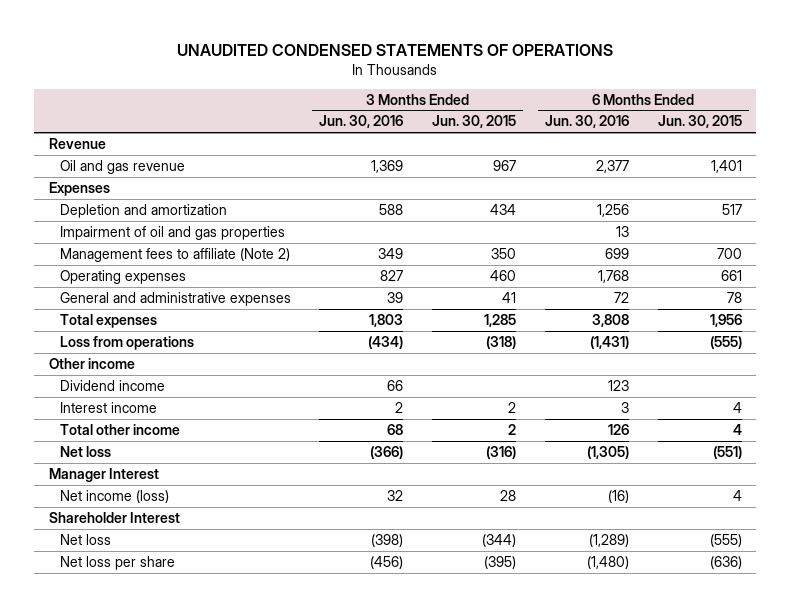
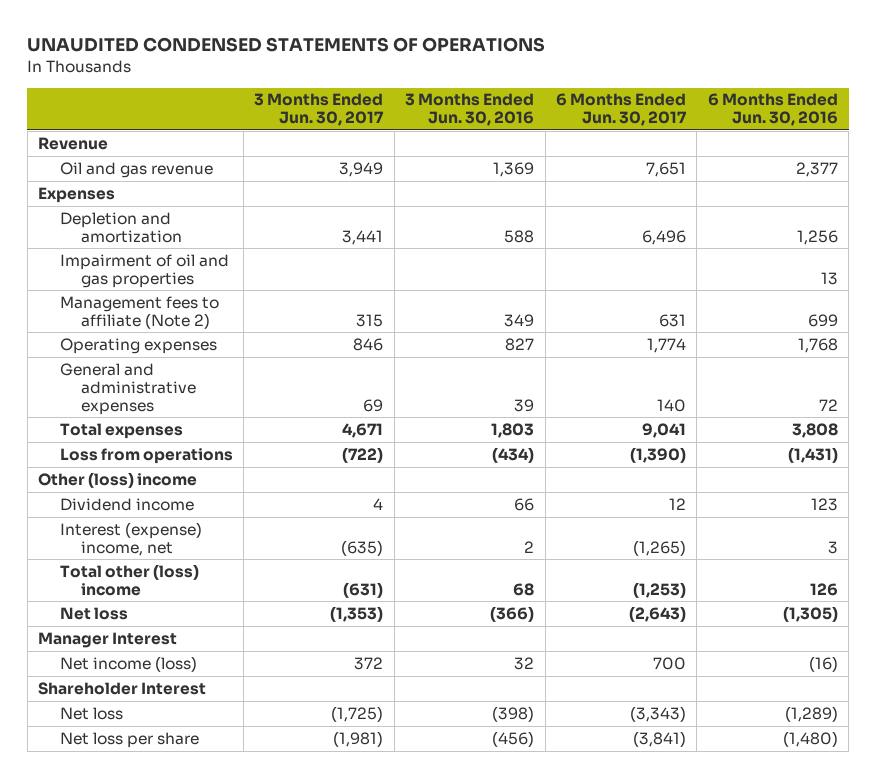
- | 3 Months Ended Jun. 30, 2016 | 3 Months Ended Jun. 30, 2015 | 6 Months Ended Jun. 30, 2016 | 6 Months Ended Jun. 30, 2015
+ | 3 Months Ended Jun. 30, 2017 | 3 Months Ended Jun. 30, 2016 | 6 Months Ended Jun. 30, 2017 | 6 Months Ended Jun. 30, 2016
- Other income
+ Other (loss) income
- Interest income | 2 | 2 | 3 | 4
- Total other income | 68 | 2 | 126 | 4
+ Interest (expense) income, net | (635) | 2 | (1,265) | 3
+ Total other (loss) income | (631) | 68 | (1,253) | 126

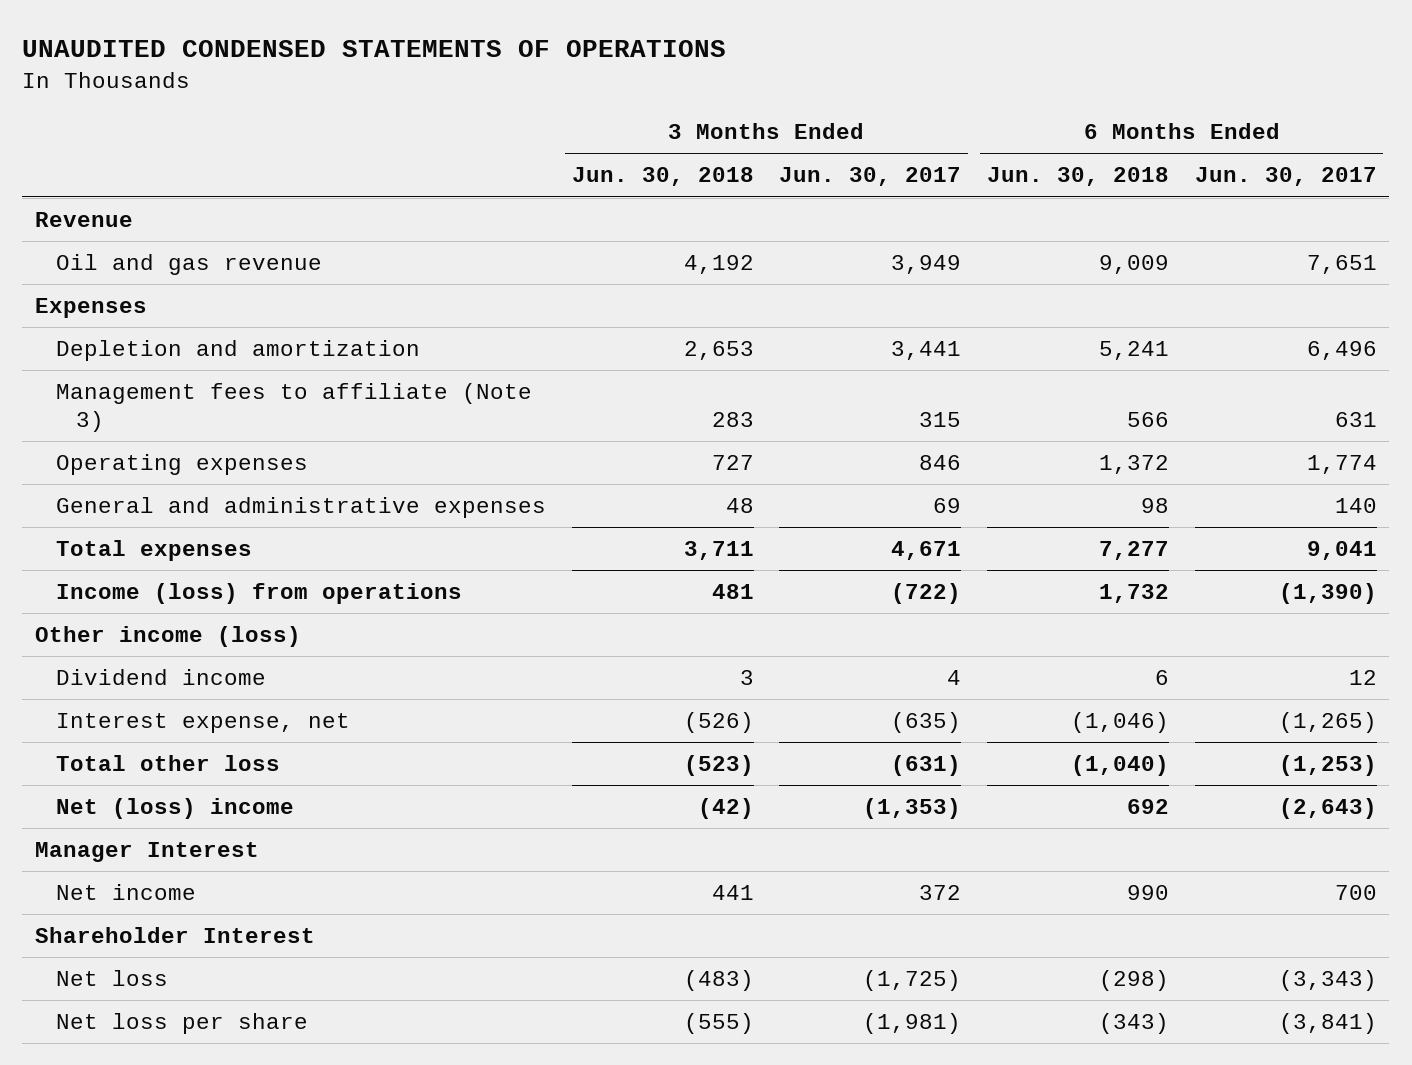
- | 3 Months Ended Jun. 30, 2017 | 3 Months Ended Jun. 30, 2016 | 6 Months Ended Jun. 30, 2017 | 6 Months Ended Jun. 30, 2016
+ | 3 Months Ended Jun. 30, 2018 | 3 Months Ended Jun. 30, 2017 | 6 Months Ended Jun. 30, 2018 | 6 Months Ended Jun. 30, 2017
- Impairment of oil and gas properties | | | | 13
- Management fees to affiliate (Note 2) | 315 | 349 | 631 | 699
+ Management fees to affiliate (Note 3) | 283 | 315 | 566 | 631
- Loss from operations | (722) | (434) | (1,390) | (1,431)
- Other (loss) income
+ Income (loss) from operations | 481 | (722) | 1,732 | (1,390)
+ Other income (loss)
- Interest (expense) income, net | (635) | 2 | (1,265) | 3
- Total other (loss) income | (631) | 68 | (1,253) | 126
- Net loss | (1,353) | (366) | (2,643) | (1,305)
+ Interest expense, net | (526) | (635) | (1,046) | (1,265)
+ Total other loss | (523) | (631) | (1,040) | (1,253)
+ Net (loss) income | (42) | (1,353) | 692 | (2,643)
- Net income (loss) | 372 | 32 | 700 | (16)
+ Net income | 441 | 372 | 990 | 700

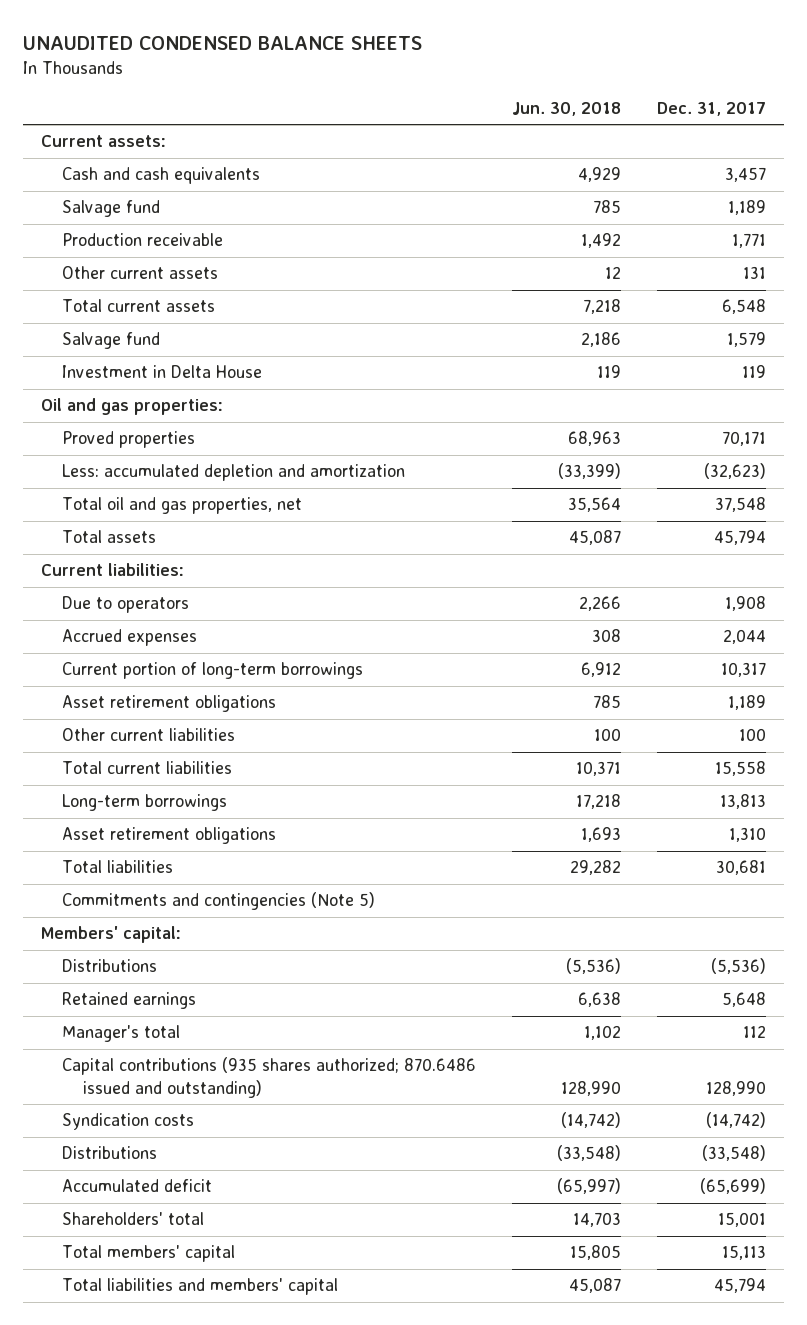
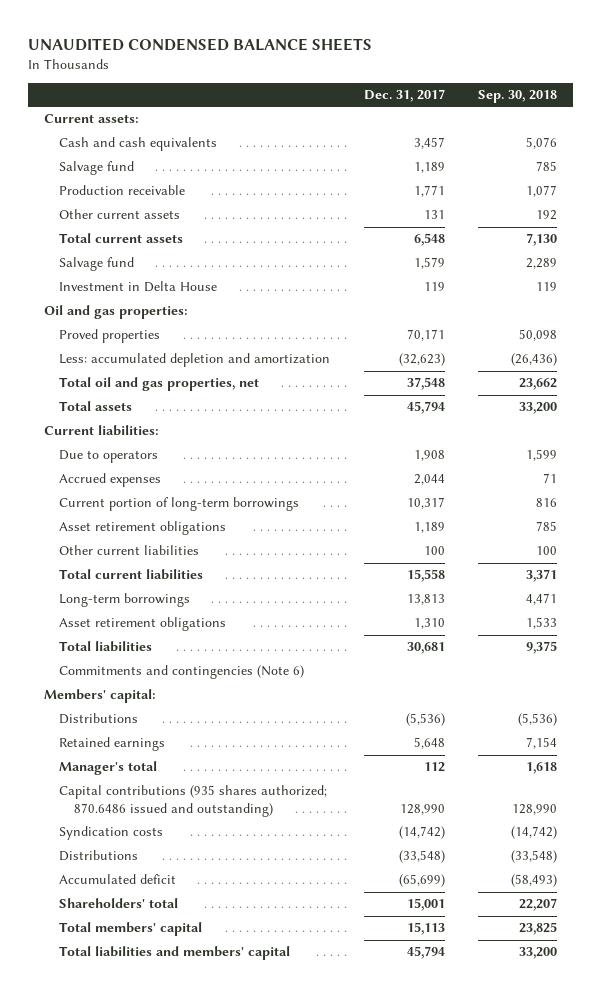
- | Jun. 30, 2018 | Dec. 31, 2017
+ | Dec. 31, 2017 | Sep. 30, 2018
- Commitments and contingencies (Note 5)
+ Commitments and contingencies (Note 6)

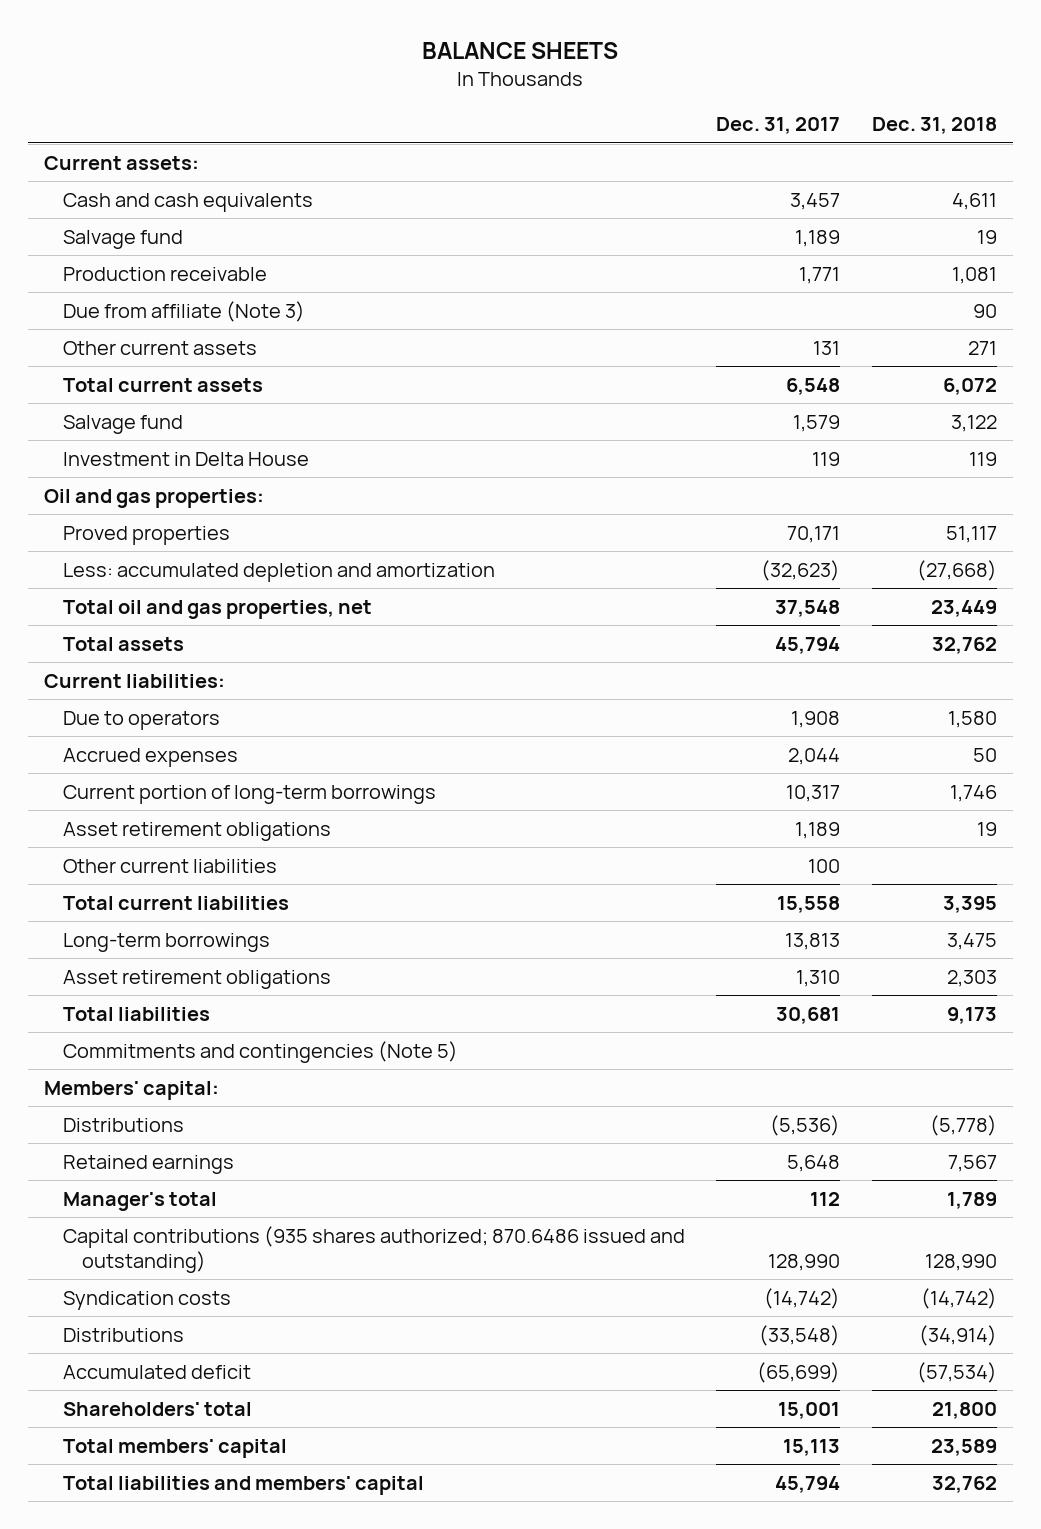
- UNAUDITED CONDENSED BALANCE SHEETS
+ BALANCE SHEETS
- | Dec. 31, 2017 | Sep. 30, 2018
+ | Dec. 31, 2017 | Dec. 31, 2018
+ Due from affiliate (Note 3) | | 90
- Commitments and contingencies (Note 6)
+ Commitments and contingencies (Note 5)

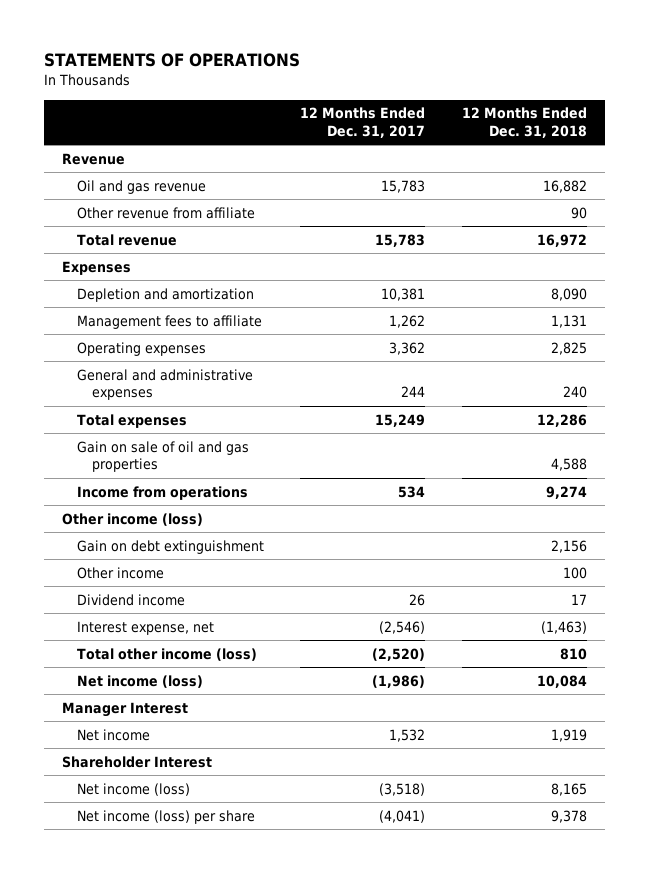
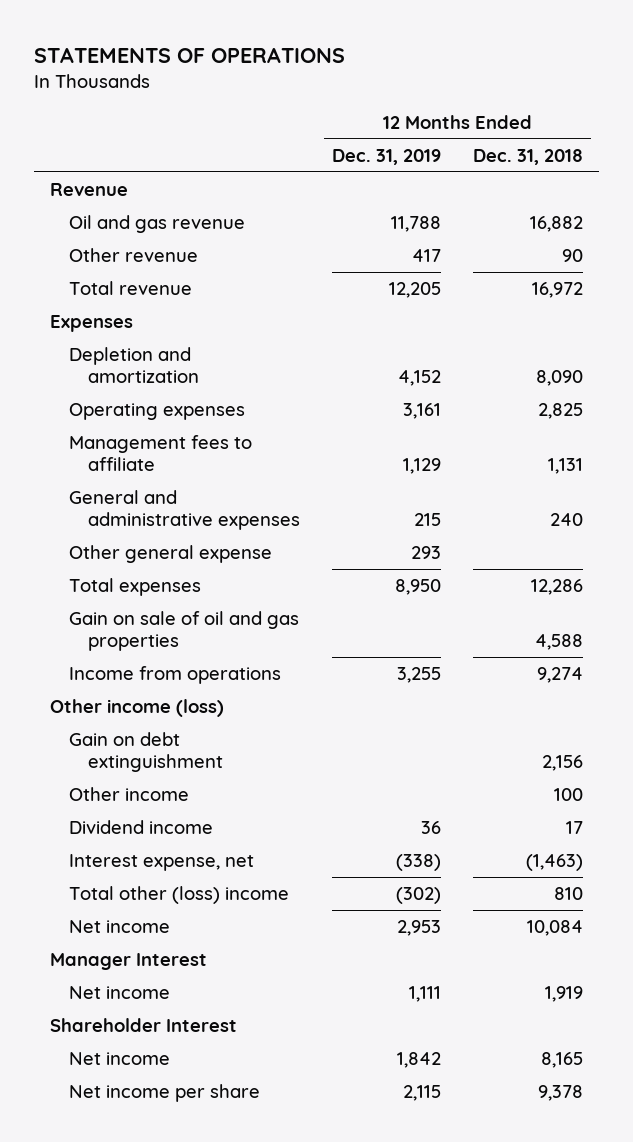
- | 12 Months Ended Dec. 31, 2017 | 12 Months Ended Dec. 31, 2018
+ | 12 Months Ended Dec. 31, 2019 | 12 Months Ended Dec. 31, 2018
- Other revenue from affiliate | | 90
+ Other revenue | 417 | 90
moved down: Management fees to affiliate | 1,129 | 1,131
+ Other general expense | 293 |
- Total other income (loss) | (2,520) | 810
- Net income (loss) | (1,986) | 10,084
+ Total other (loss) income | (302) | 810
+ Net income | 2,953 | 10,084
- Net income (loss) | (3,518) | 8,165
- Net income (loss) per share | (4,041) | 9,378
+ Net income | 1,842 | 8,165
+ Net income per share | 2,115 | 9,378

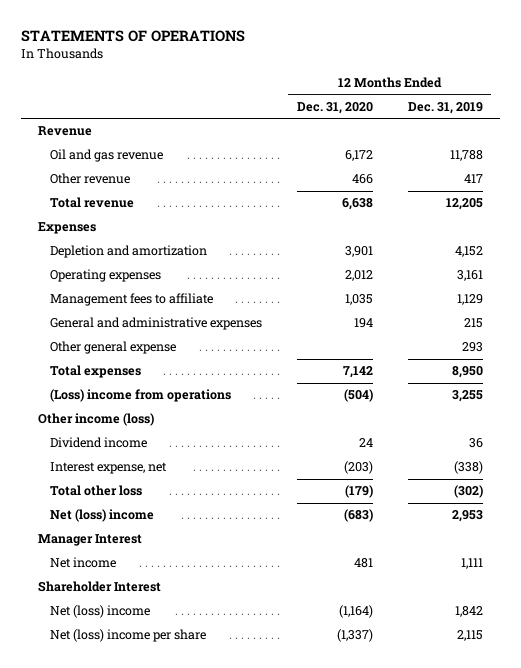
- | 12 Months Ended Dec. 31, 2019 | 12 Months Ended Dec. 31, 2018
+ | 12 Months Ended Dec. 31, 2020 | 12 Months Ended Dec. 31, 2019
- Gain on sale of oil and gas properties | | 4,588
- Income from operations | 3,255 | 9,274
+ (Loss) income from operations | (504) | 3,255
- Gain on debt extinguishment | | 2,156
- Other income | | 100
- Total other (loss) income | (302) | 810
- Net income | 2,953 | 10,084
+ Total other loss | (179) | (302)
+ Net (loss) income | (683) | 2,953
- Net income | 1,842 | 8,165
- Net income per share | 2,115 | 9,378
+ Net (loss) income | (1,164) | 1,842
+ Net (loss) income per share | (1,337) | 2,115

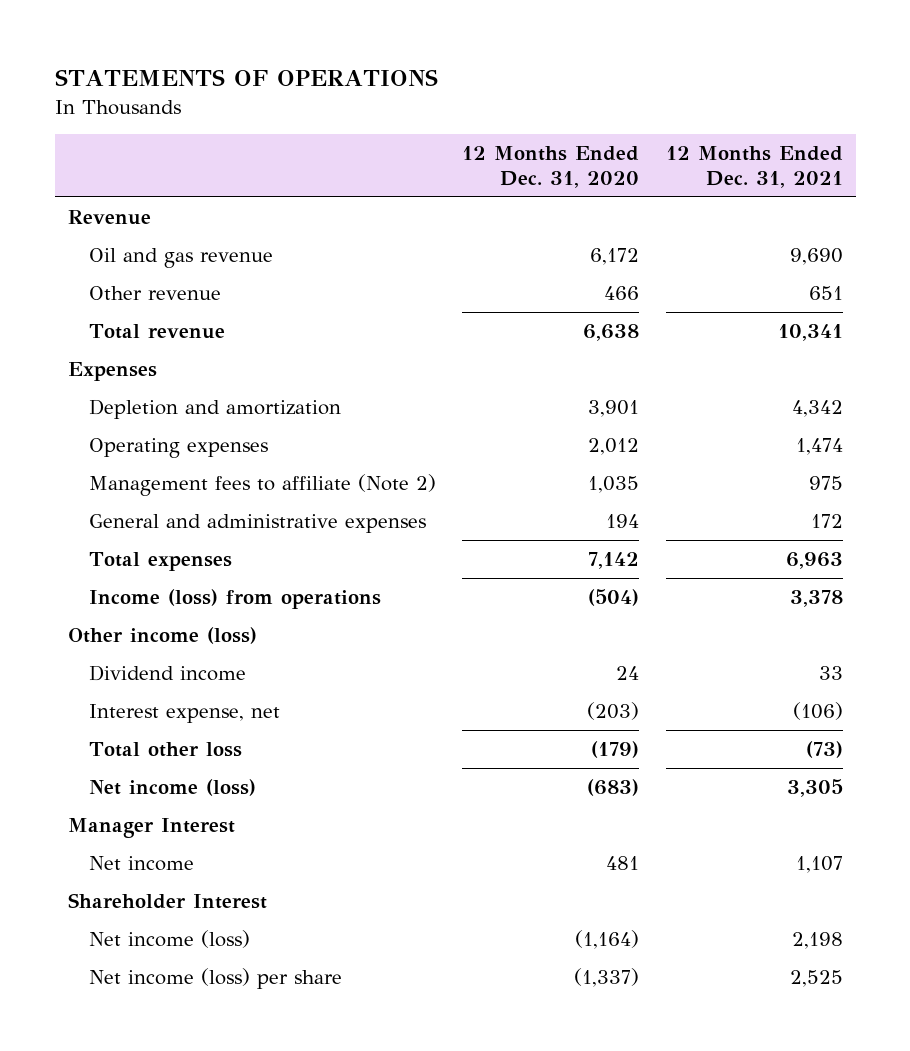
- | 12 Months Ended Dec. 31, 2020 | 12 Months Ended Dec. 31, 2019
+ | 12 Months Ended Dec. 31, 2020 | 12 Months Ended Dec. 31, 2021
- Management fees to affiliate | 1,035 | 1,129
+ Management fees to affiliate (Note 2) | 1,035 | 975
- Other general expense | | 293
- (Loss) income from operations | (504) | 3,255
+ Income (loss) from operations | (504) | 3,378
- Net (loss) income | (683) | 2,953
+ Net income (loss) | (683) | 3,305
- Net (loss) income | (1,164) | 1,842
- Net (loss) income per share | (1,337) | 2,115
+ Net income (loss) | (1,164) | 2,198
+ Net income (loss) per share | (1,337) | 2,525

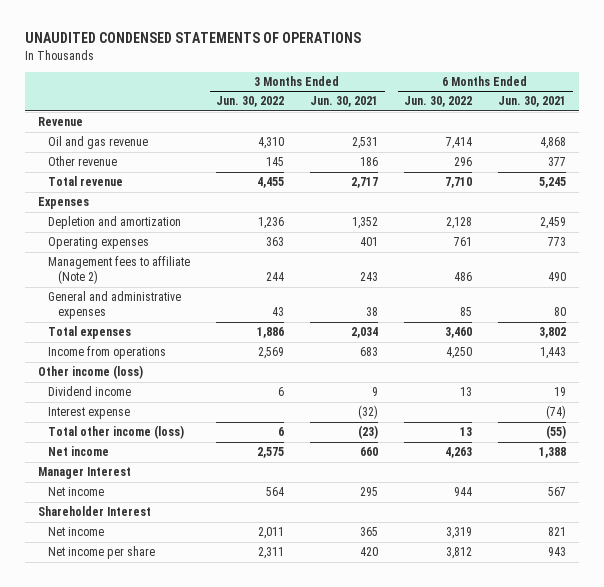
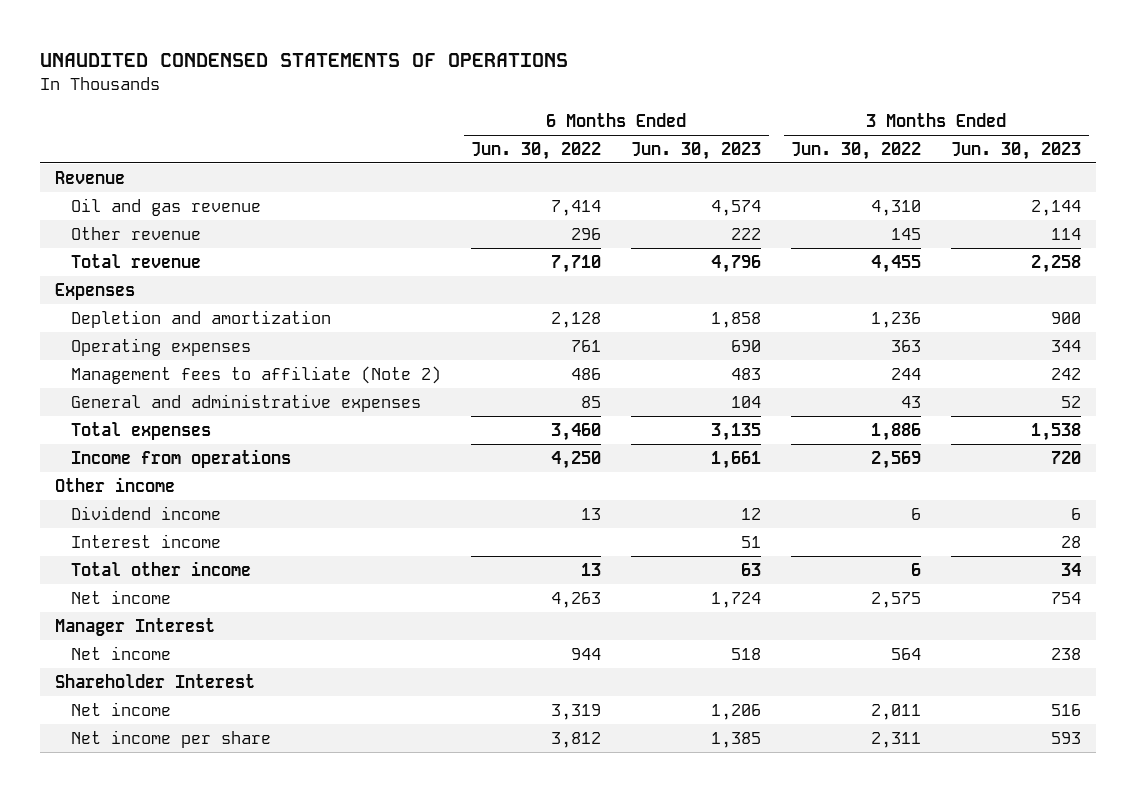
- | 3 Months Ended Jun. 30, 2022 | 3 Months Ended Jun. 30, 2021 | 6 Months Ended Jun. 30, 2022 | 6 Months Ended Jun. 30, 2021
+ | 6 Months Ended Jun. 30, 2022 | 6 Months Ended Jun. 30, 2023 | 3 Months Ended Jun. 30, 2022 | 3 Months Ended Jun. 30, 2023
- Other income (loss)
+ Other income
- Interest expense | | (32) | | (74)
- Total other income (loss) | 6 | (23) | 13 | (55)
+ Interest income | | 51 | | 28
+ Total other income | 13 | 63 | 6 | 34

